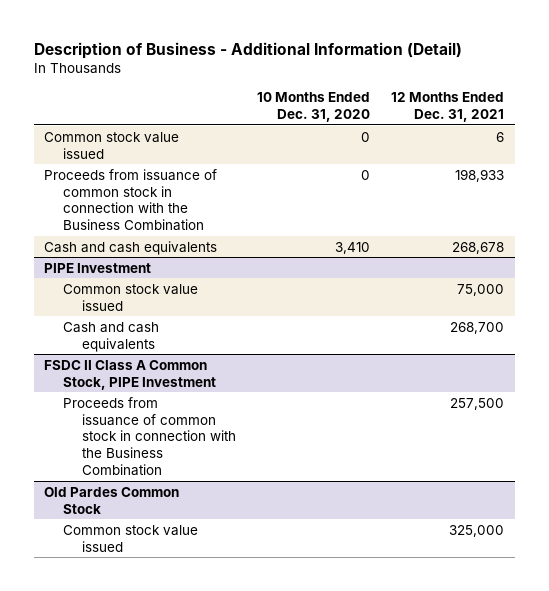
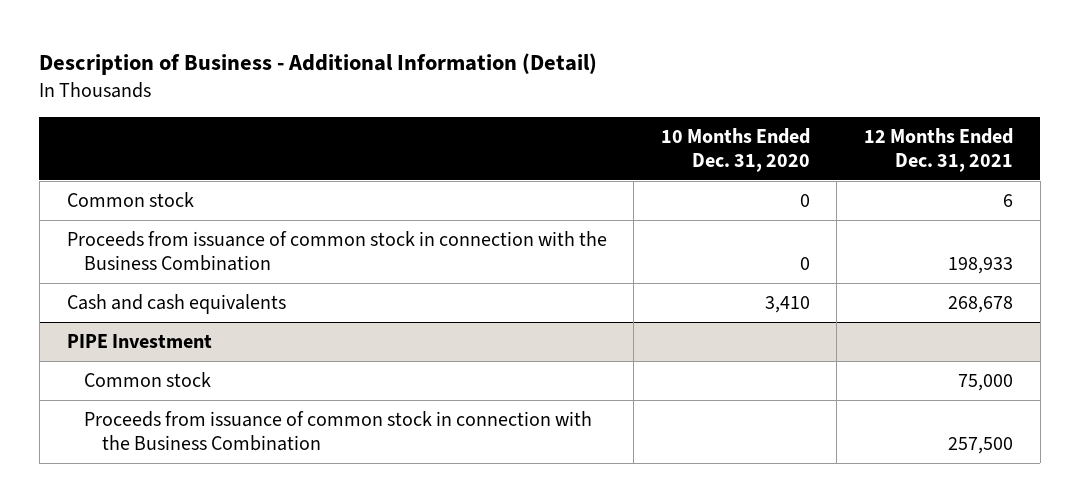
- Common stock value issued | 0 | 6
+ Common stock | 0 | 6
@ PIPE Investment
- Common stock value issued | | 75,000
- Cash and cash equivalents | | 268,700
- FSDC II Class A Common Stock, PIPE Investment
@ PIPE Investment
+ Common stock | | 75,000
- Old Pardes Common Stock
- Common stock value issued | | 325,000

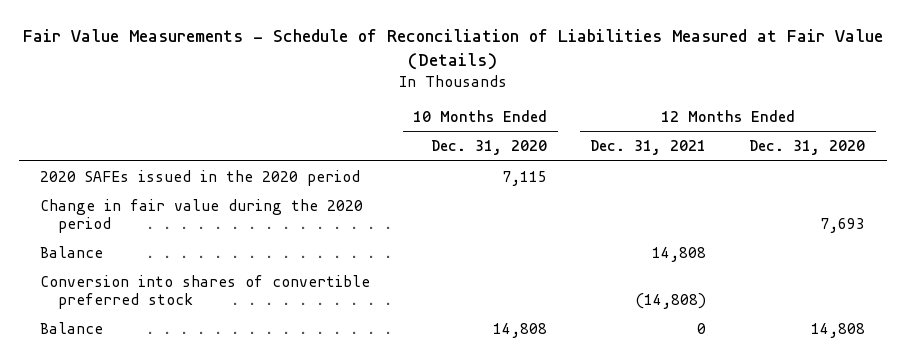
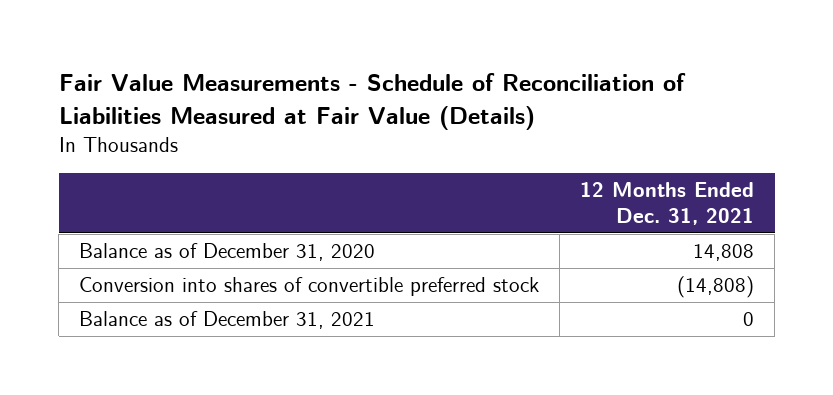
- | 10 Months Ended Dec. 31, 2020 | 12 Months Ended Dec. 31, 2021 | 12 Months Ended Dec. 31, 2020
+ | 12 Months Ended Dec. 31, 2021
- 2020 SAFEs issued in the 2020 period | 7,115 | |
- Change in fair value during the 2020 period | | | 7,693
- Balance | | 14,808 |
+ Balance as of December 31, 2020 | 14,808
- Balance | 14,808 | 0 | 14,808
+ Balance as of December 31, 2021 | 0

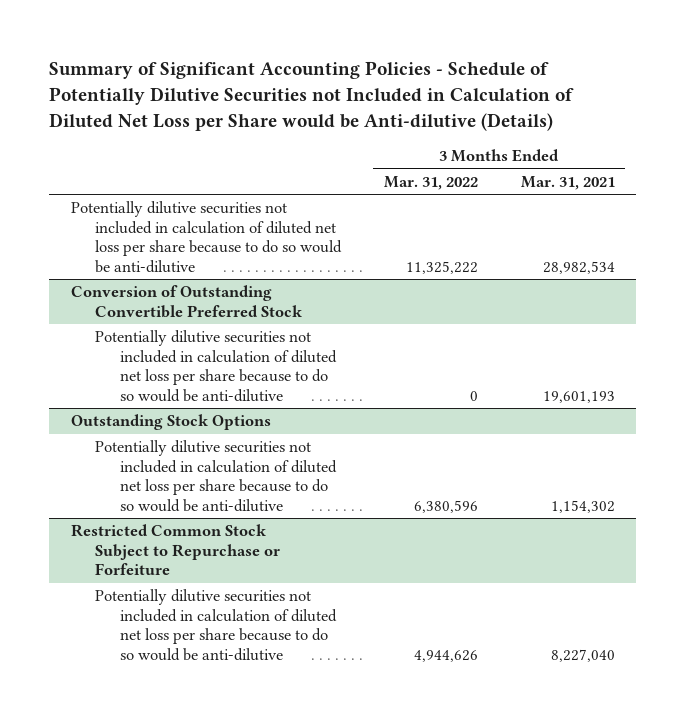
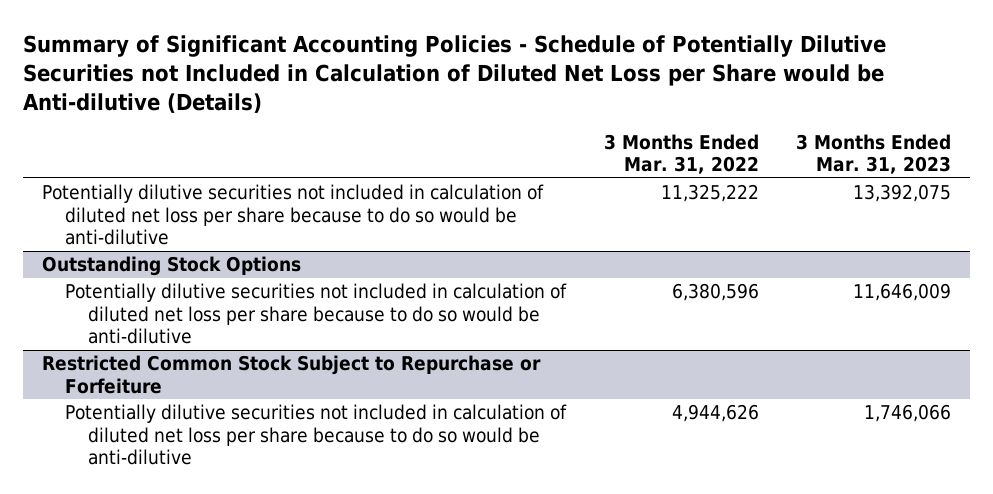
- | 3 Months Ended Mar. 31, 2022 | 3 Months Ended Mar. 31, 2021
+ | 3 Months Ended Mar. 31, 2022 | 3 Months Ended Mar. 31, 2023
- Conversion of Outstanding Convertible Preferred Stock
- Potentially dilutive securities not included in calculation of diluted net loss per share because to do so would be anti-dilutive | 0 | 19,601,193

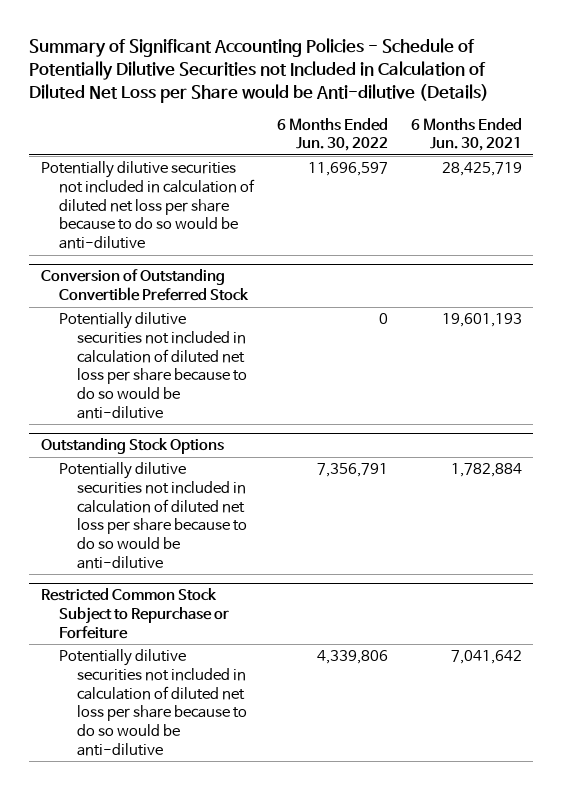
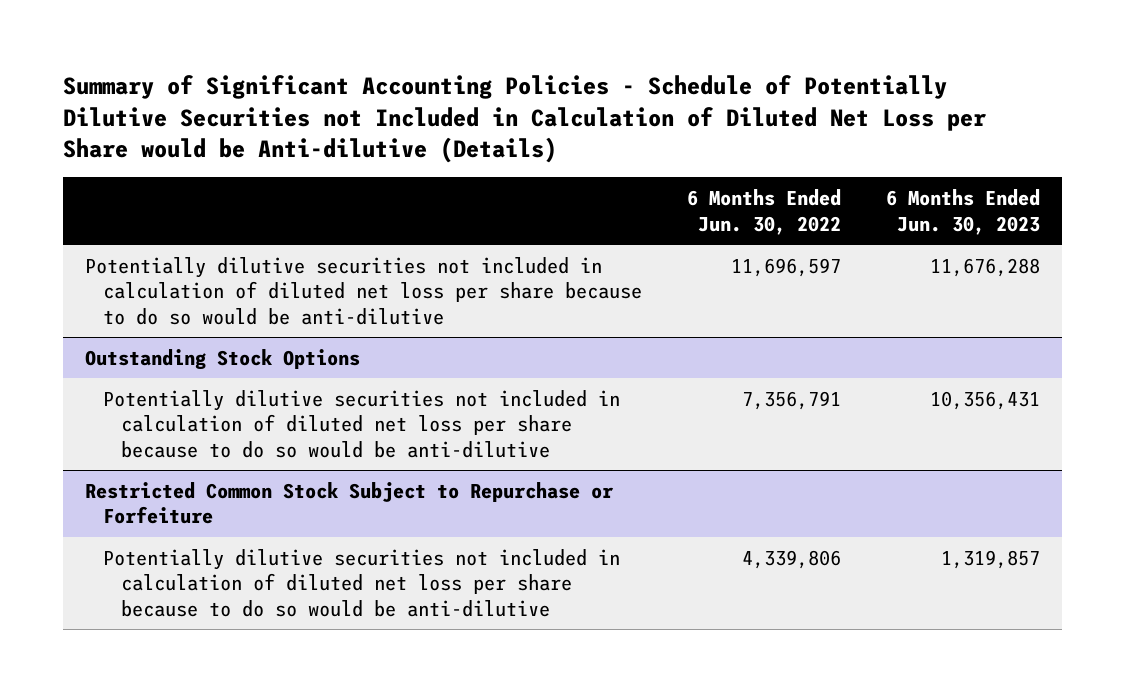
- | 6 Months Ended Jun. 30, 2022 | 6 Months Ended Jun. 30, 2021
+ | 6 Months Ended Jun. 30, 2022 | 6 Months Ended Jun. 30, 2023
- Conversion of Outstanding Convertible Preferred Stock
- Potentially dilutive securities not included in calculation of diluted net loss per share because to do so would be anti-dilutive | 0 | 19,601,193

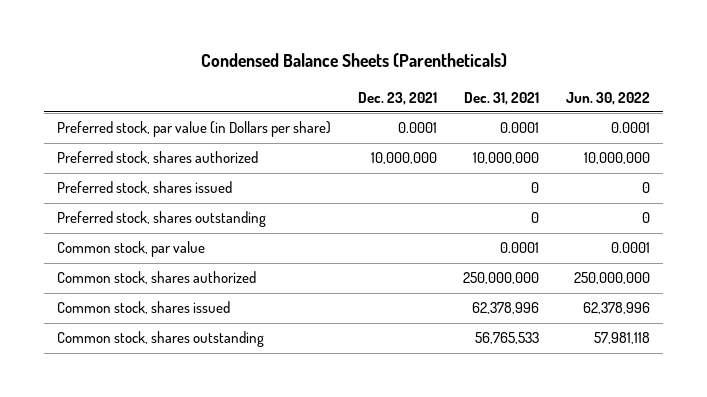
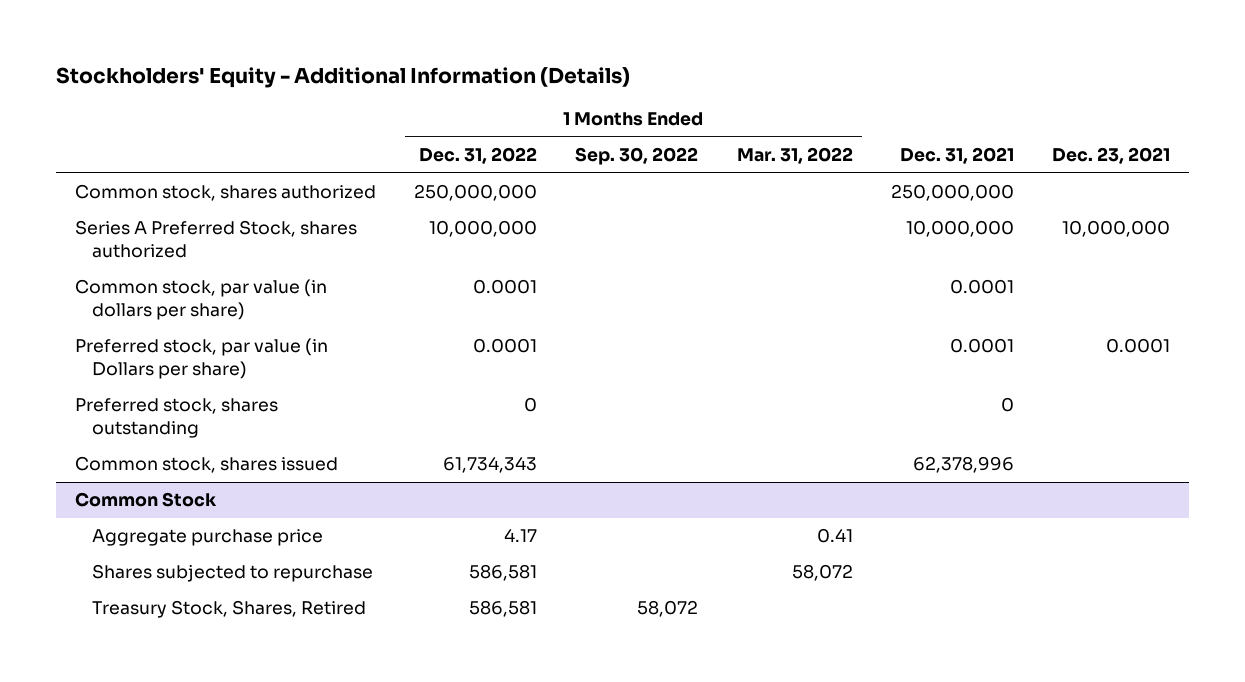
- Condensed Balance Sheets (Parentheticals)
+ Stockholders' Equity - Additional Information (Details)
- | Dec. 23, 2021 | Dec. 31, 2021 | Jun. 30, 2022
+ | 1 Months Ended Dec. 31, 2022 | 1 Months Ended Sep. 30, 2022 | 1 Months Ended Mar. 31, 2022 | Dec. 31, 2021 | Dec. 23, 2021
moved up: Common stock, shares authorized | 250,000,000 | | | 250,000,000 |
+ Series A Preferred Stock, shares authorized | 10,000,000 | | | 10,000,000 | 10,000,000
+ Common stock, par value (in dollars per share) | 0.0001 | | | 0.0001 |
- Preferred stock, shares authorized | 10,000,000 | 10,000,000 | 10,000,000
- Preferred stock, shares issued | | 0 | 0
- Common stock, par value | | 0.0001 | 0.0001
- Common stock, shares outstanding | | 56,765,533 | 57,981,118
+ Common Stock
+ Aggregate purchase price | 4.17 | | 0.41 | |
+ Shares subjected to repurchase | 586,581 | | 58,072 | |
+ Treasury Stock, Shares, Retired | 586,581 | 58,072 | | |

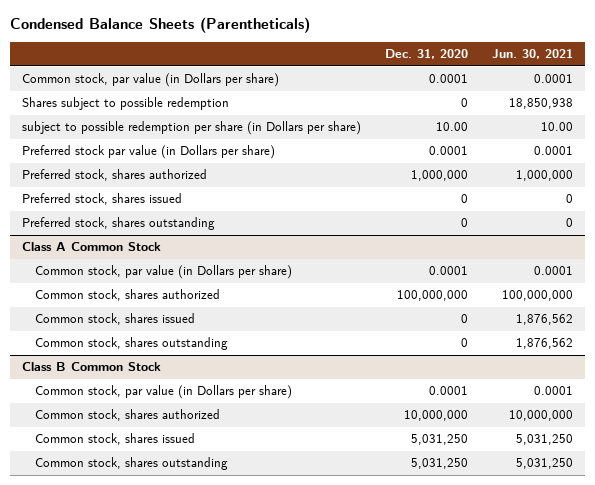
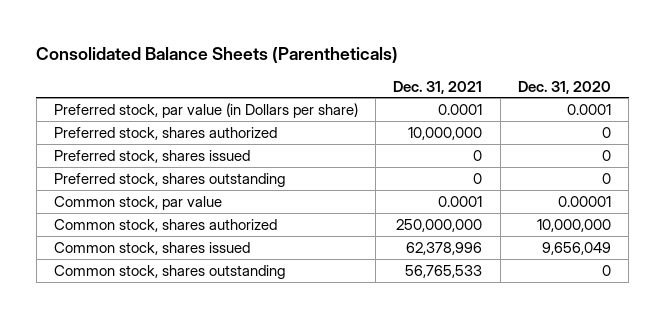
- Condensed Balance Sheets (Parentheticals)
+ Consolidated Balance Sheets (Parentheticals)
- | Dec. 31, 2020 | Jun. 30, 2021
+ | Dec. 31, 2021 | Dec. 31, 2020
- Common stock, par value (in Dollars per share) | 0.0001 | 0.0001
- Shares subject to possible redemption | 0 | 18,850,938
- subject to possible redemption per share (in Dollars per share) | 10.00 | 10.00
- Preferred stock par value (in Dollars per share) | 0.0001 | 0.0001
- Preferred stock, shares authorized | 1,000,000 | 1,000,000
+ Preferred stock, par value (in Dollars per share) | 0.0001 | 0.0001
+ Preferred stock, shares authorized | 10,000,000 | 0
- Class A Common Stock
- Common stock, par value (in Dollars per share) | 0.0001 | 0.0001
- Common stock, shares authorized | 100,000,000 | 100,000,000
- Common stock, shares issued | 0 | 1,876,562
- Common stock, shares outstanding | 0 | 1,876,562
- Class B Common Stock
- Common stock, par value (in Dollars per share) | 0.0001 | 0.0001
+ Common stock, par value | 0.0001 | 0.00001
- Common stock, shares issued | 5,031,250 | 5,031,250
- Common stock, shares outstanding | 5,031,250 | 5,031,250
+ Common stock, shares issued | 62,378,996 | 9,656,049
+ Common stock, shares outstanding | 56,765,533 | 0

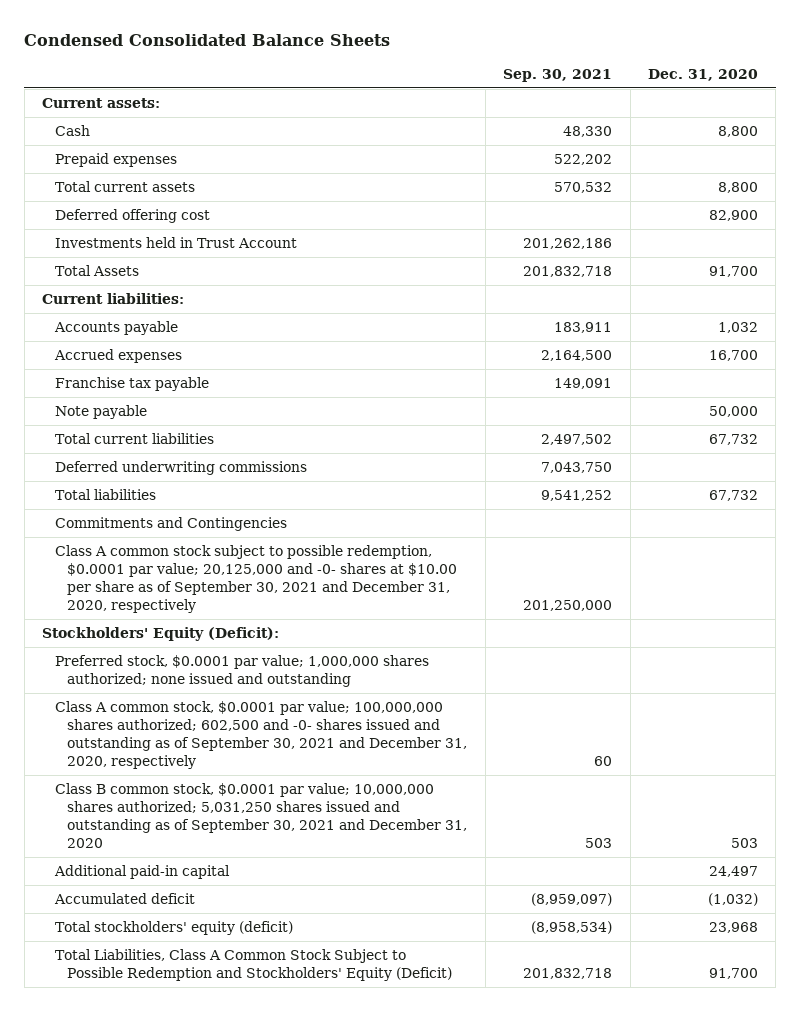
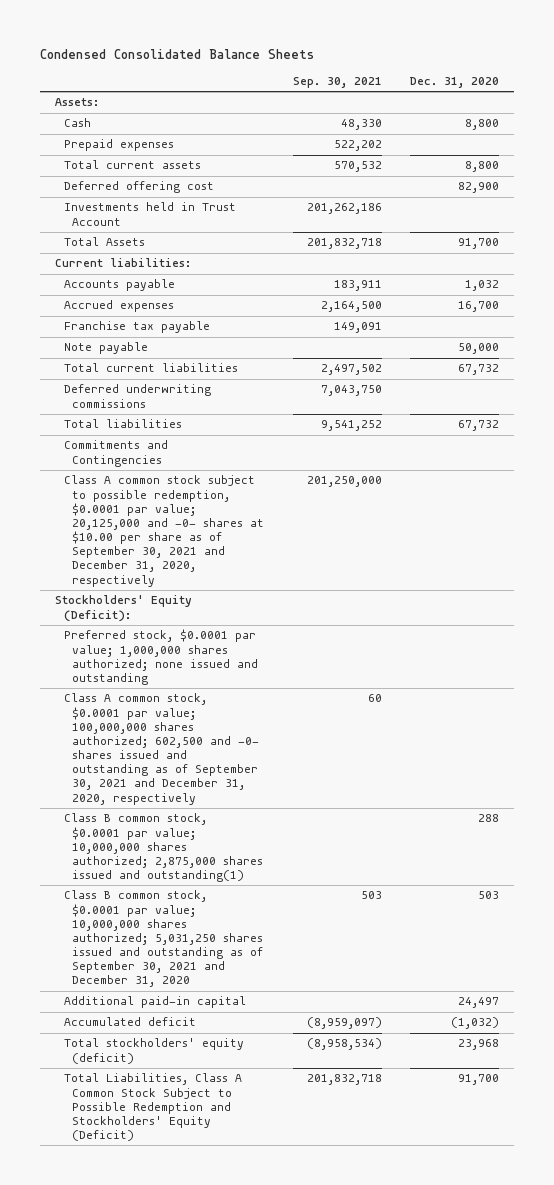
- Current assets:
+ Assets:
- Preferred stock, $0.0001 par value; 1,000,000 shares authorized; none issued and outstanding
+ Preferred stock, $0.0001 par value; 1,000,000 shares authorized; none issued and outstanding
+ Class B common stock, $0.0001 par value; 10,000,000 shares authorized; 2,875,000 shares issued and outstanding(1) | | 288

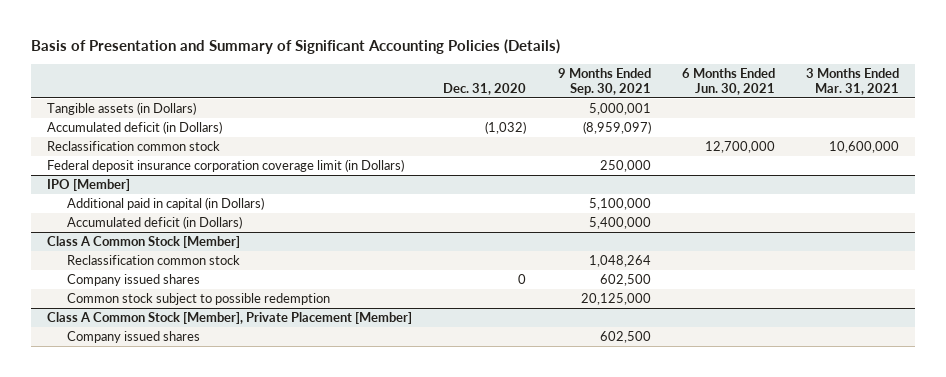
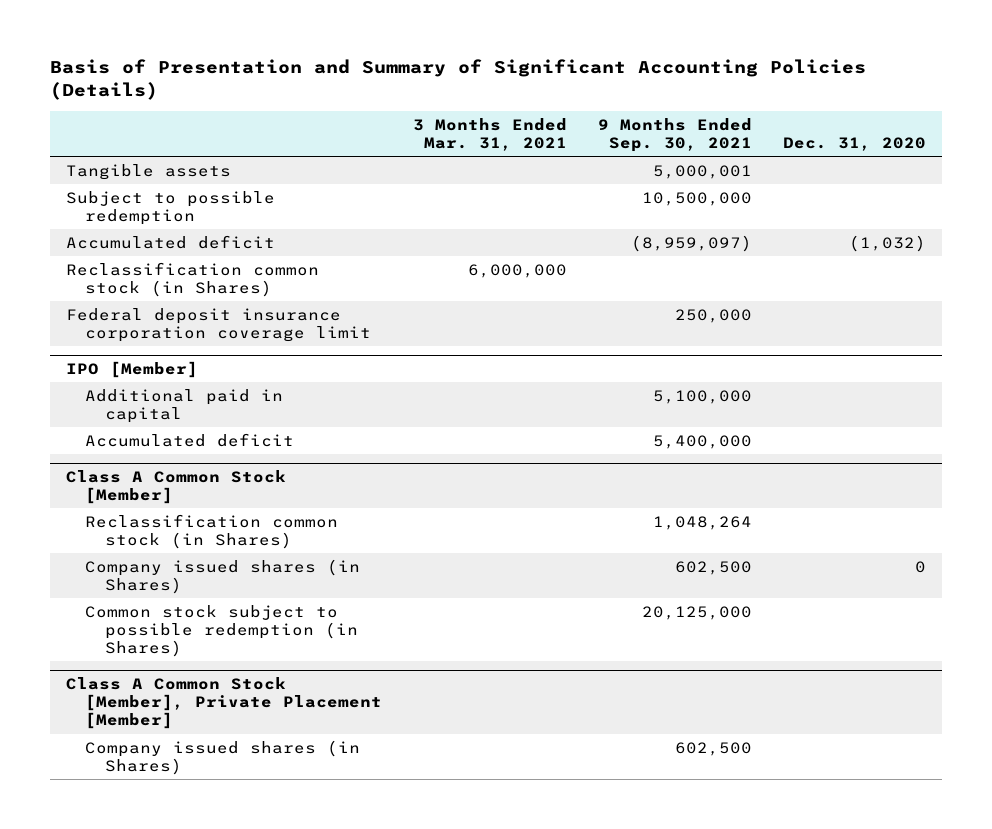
- | Dec. 31, 2020 | 9 Months Ended Sep. 30, 2021 | 6 Months Ended Jun. 30, 2021 | 3 Months Ended Mar. 31, 2021
+ | 3 Months Ended Mar. 31, 2021 | 9 Months Ended Sep. 30, 2021 | Dec. 31, 2020
- Tangible assets (in Dollars) | | 5,000,001 | |
- Accumulated deficit (in Dollars) | (1,032) | (8,959,097) | |
- Reclassification common stock | | | 12,700,000 | 10,600,000
- Federal deposit insurance corporation coverage limit (in Dollars) | | 250,000 | |
+ Tangible assets | | 5,000,001 |
+ Subject to possible redemption | | 10,500,000 |
+ Accumulated deficit | | (8,959,097) | (1,032)
+ Reclassification common stock (in Shares) | 6,000,000 | |
+ Federal deposit insurance corporation coverage limit | | 250,000 |
@ IPO [Member]
- Additional paid in capital (in Dollars) | | 5,100,000 | |
- Accumulated deficit (in Dollars) | | 5,400,000 | |
+ Additional paid in capital | | 5,100,000 |
+ Accumulated deficit | | 5,400,000 |
@ Class A Common Stock [Member]
- Reclassification common stock | | 1,048,264 | |
- Company issued shares | 0 | 602,500 | |
- Common stock subject to possible redemption | | 20,125,000 | |
+ Reclassification common stock (in Shares) | | 1,048,264 |
+ Company issued shares (in Shares) | | 602,500 | 0
+ Common stock subject to possible redemption (in Shares) | | 20,125,000 |
@ Class A Common Stock [Member], Private Placement [Member]
- Company issued shares | | 602,500 | |
+ Company issued shares (in Shares) | | 602,500 |

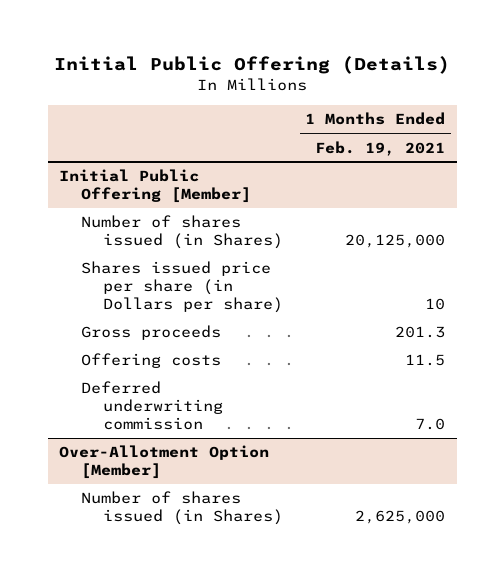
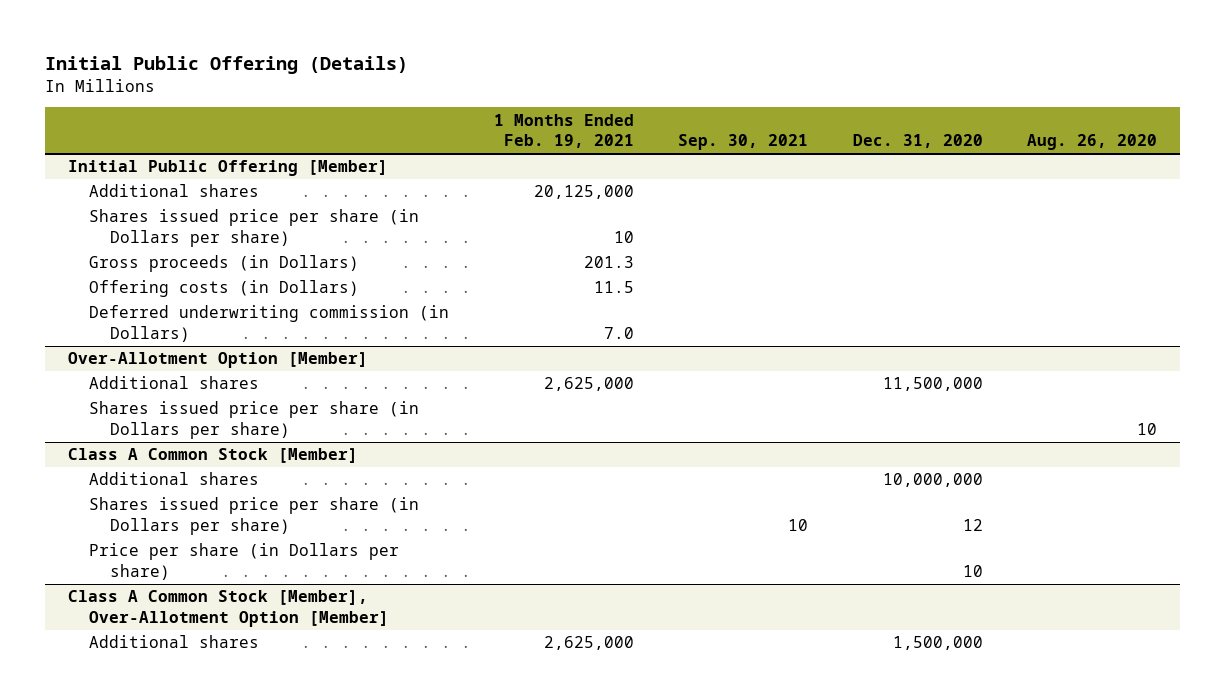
- | 1 Months Ended Feb. 19, 2021
+ | 1 Months Ended Feb. 19, 2021 | Sep. 30, 2021 | Dec. 31, 2020 | Aug. 26, 2020
@ Initial Public Offering [Member]
- Number of shares issued (in Shares) | 20,125,000
+ Additional shares | 20,125,000 | | |
- Gross proceeds | 201.3
- Offering costs | 11.5
- Deferred underwriting commission | 7.0
+ Gross proceeds (in Dollars) | 201.3 | | |
+ Offering costs (in Dollars) | 11.5 | | |
+ Deferred underwriting commission (in Dollars) | 7.0 | | |
@ Over-Allotment Option [Member]
- Number of shares issued (in Shares) | 2,625,000
+ Additional shares | 2,625,000 | | 11,500,000 |
+ Shares issued price per share (in Dollars per share) | | | | 10
+ Class A Common Stock [Member]
+ Additional shares | | | 10,000,000 |
+ Shares issued price per share (in Dollars per share) | | 10 | 12 |
+ Price per share (in Dollars per share) | | | 10 |
+ Class A Common Stock [Member], Over-Allotment Option [Member]
+ Additional shares | 2,625,000 | | 1,500,000 |

